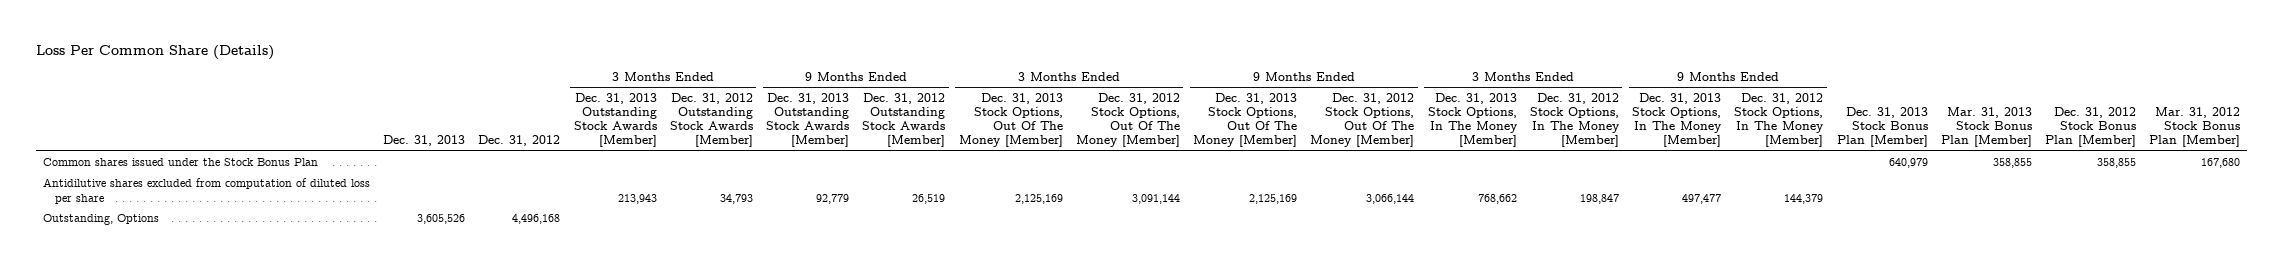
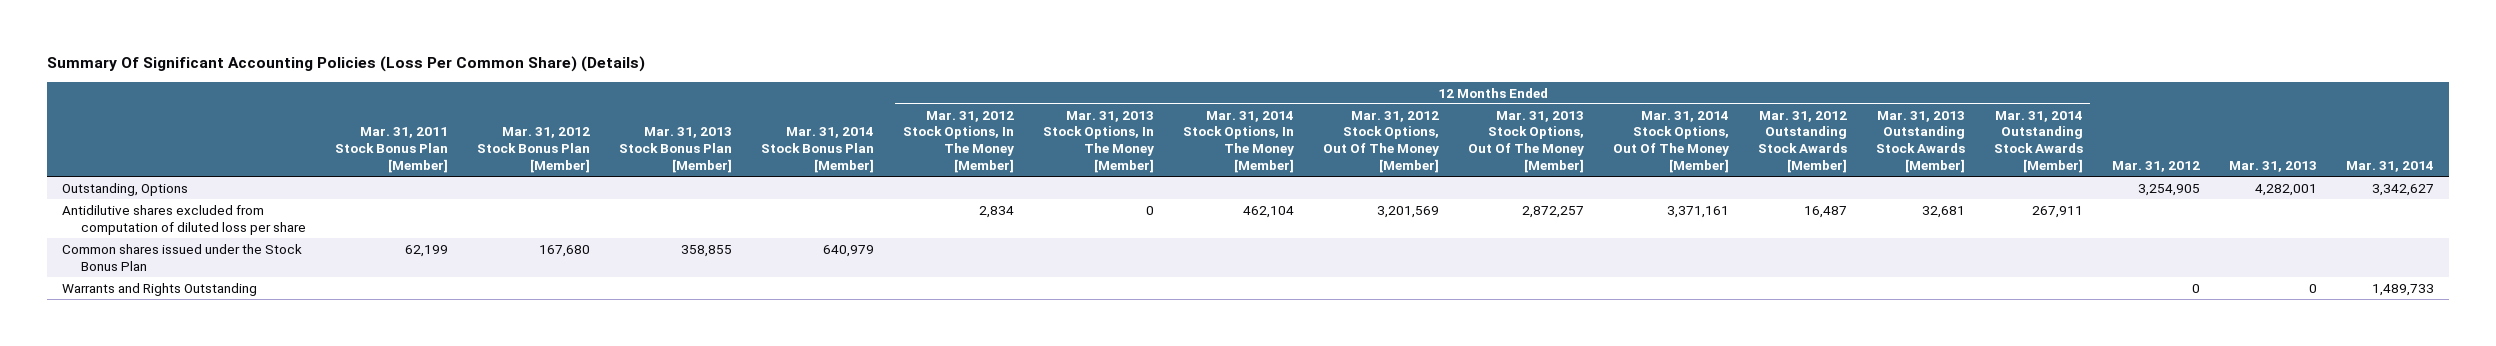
- Loss Per Common Share (Details)
+ Summary Of Significant Accounting Policies (Loss Per Common Share) (Details)
- | Dec. 31, 2013 | Dec. 31, 2012 | 3 Months Ended Dec. 31, 2013 Outstanding Stock Awards [Member] | 3 Months Ended Dec. 31, 2012 Outstanding Stock Awards [Member] | 9 Months Ended Dec. 31, 2013 Outstanding Stock Awards [Member] | 9 Months Ended Dec. 31, 2012 Outstanding Stock Awards [Member] | 3 Months Ended Dec. 31, 2013 Stock Options, Out Of The Money [Member] | 3 Months Ended Dec. 31, 2012 Stock Options, Out Of The Money [Member] | 9 Months Ended Dec. 31, 2013 Stock Options, Out Of The Money [Member] | 9 Months Ended Dec. 31, 2012 Stock Options, Out Of The Money [Member] | 3 Months Ended Dec. 31, 2013 Stock Options, In The Money [Member] | 3 Months Ended Dec. 31, 2012 Stock Options, In The Money [Member] | 9 Months Ended Dec. 31, 2013 Stock Options, In The Money [Member] | 9 Months Ended Dec. 31, 2012 Stock Options, In The Money [Member] | Dec. 31, 2013 Stock Bonus Plan [Member] | Mar. 31, 2013 Stock Bonus Plan [Member] | Dec. 31, 2012 Stock Bonus Plan [Member] | Mar. 31, 2012 Stock Bonus Plan [Member]
+ | Mar. 31, 2011 Stock Bonus Plan [Member] | Mar. 31, 2012 Stock Bonus Plan [Member] | Mar. 31, 2013 Stock Bonus Plan [Member] | Mar. 31, 2014 Stock Bonus Plan [Member] | 12 Months Ended Mar. 31, 2012 Stock Options, In The Money [Member] | 12 Months Ended Mar. 31, 2013 Stock Options, In The Money [Member] | 12 Months Ended Mar. 31, 2014 Stock Options, In The Money [Member] | 12 Months Ended Mar. 31, 2012 Stock Options, Out Of The Money [Member] | 12 Months Ended Mar. 31, 2013 Stock Options, Out Of The Money [Member] | 12 Months Ended Mar. 31, 2014 Stock Options, Out Of The Money [Member] | 12 Months Ended Mar. 31, 2012 Outstanding Stock Awards [Member] | 12 Months Ended Mar. 31, 2013 Outstanding Stock Awards [Member] | 12 Months Ended Mar. 31, 2014 Outstanding Stock Awards [Member] | Mar. 31, 2012 | Mar. 31, 2013 | Mar. 31, 2014
moved down: Antidilutive shares excluded from computation of diluted loss per share | | | | | 2,834 | 0 | 462,104 | 3,201,569 | 2,872,257 | 3,371,161 | 16,487 | 32,681 | 267,911 | | |
moved down: Common shares issued under the Stock Bonus Plan | 62,199 | 167,680 | 358,855 | 640,979 | | | | | | | | | | | |
+ Warrants and Rights Outstanding | | | | | | | | | | | | | | 0 | 0 | 1,489,733

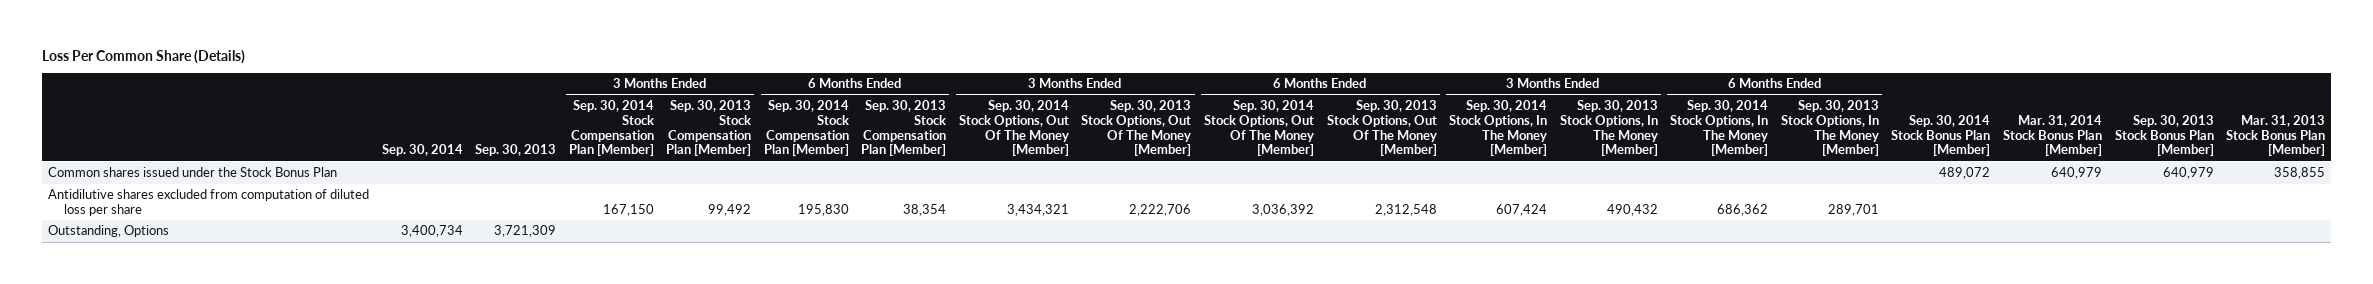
- Summary Of Significant Accounting Policies (Loss Per Common Share) (Details)
+ Loss Per Common Share (Details)
- | Mar. 31, 2011 Stock Bonus Plan [Member] | Mar. 31, 2012 Stock Bonus Plan [Member] | Mar. 31, 2013 Stock Bonus Plan [Member] | Mar. 31, 2014 Stock Bonus Plan [Member] | 12 Months Ended Mar. 31, 2012 Stock Options, In The Money [Member] | 12 Months Ended Mar. 31, 2013 Stock Options, In The Money [Member] | 12 Months Ended Mar. 31, 2014 Stock Options, In The Money [Member] | 12 Months Ended Mar. 31, 2012 Stock Options, Out Of The Money [Member] | 12 Months Ended Mar. 31, 2013 Stock Options, Out Of The Money [Member] | 12 Months Ended Mar. 31, 2014 Stock Options, Out Of The Money [Member] | 12 Months Ended Mar. 31, 2012 Outstanding Stock Awards [Member] | 12 Months Ended Mar. 31, 2013 Outstanding Stock Awards [Member] | 12 Months Ended Mar. 31, 2014 Outstanding Stock Awards [Member] | Mar. 31, 2012 | Mar. 31, 2013 | Mar. 31, 2014
+ | Sep. 30, 2014 | Sep. 30, 2013 | 3 Months Ended Sep. 30, 2014 Stock Compensation Plan [Member] | 3 Months Ended Sep. 30, 2013 Stock Compensation Plan [Member] | 6 Months Ended Sep. 30, 2014 Stock Compensation Plan [Member] | 6 Months Ended Sep. 30, 2013 Stock Compensation Plan [Member] | 3 Months Ended Sep. 30, 2014 Stock Options, Out Of The Money [Member] | 3 Months Ended Sep. 30, 2013 Stock Options, Out Of The Money [Member] | 6 Months Ended Sep. 30, 2014 Stock Options, Out Of The Money [Member] | 6 Months Ended Sep. 30, 2013 Stock Options, Out Of The Money [Member] | 3 Months Ended Sep. 30, 2014 Stock Options, In The Money [Member] | 3 Months Ended Sep. 30, 2013 Stock Options, In The Money [Member] | 6 Months Ended Sep. 30, 2014 Stock Options, In The Money [Member] | 6 Months Ended Sep. 30, 2013 Stock Options, In The Money [Member] | Sep. 30, 2014 Stock Bonus Plan [Member] | Mar. 31, 2014 Stock Bonus Plan [Member] | Sep. 30, 2013 Stock Bonus Plan [Member] | Mar. 31, 2013 Stock Bonus Plan [Member]
- Warrants and Rights Outstanding | | | | | | | | | | | | | | 0 | 0 | 1,489,733
moved down: Antidilutive shares excluded from computation of diluted loss per share | | | 167,150 | 99,492 | 195,830 | 38,354 | 3,434,321 | 2,222,706 | 3,036,392 | 2,312,548 | 607,424 | 490,432 | 686,362 | 289,701 | | | |
moved down: Outstanding, Options | 3,400,734 | 3,721,309 | | | | | | | | | | | | | | | |

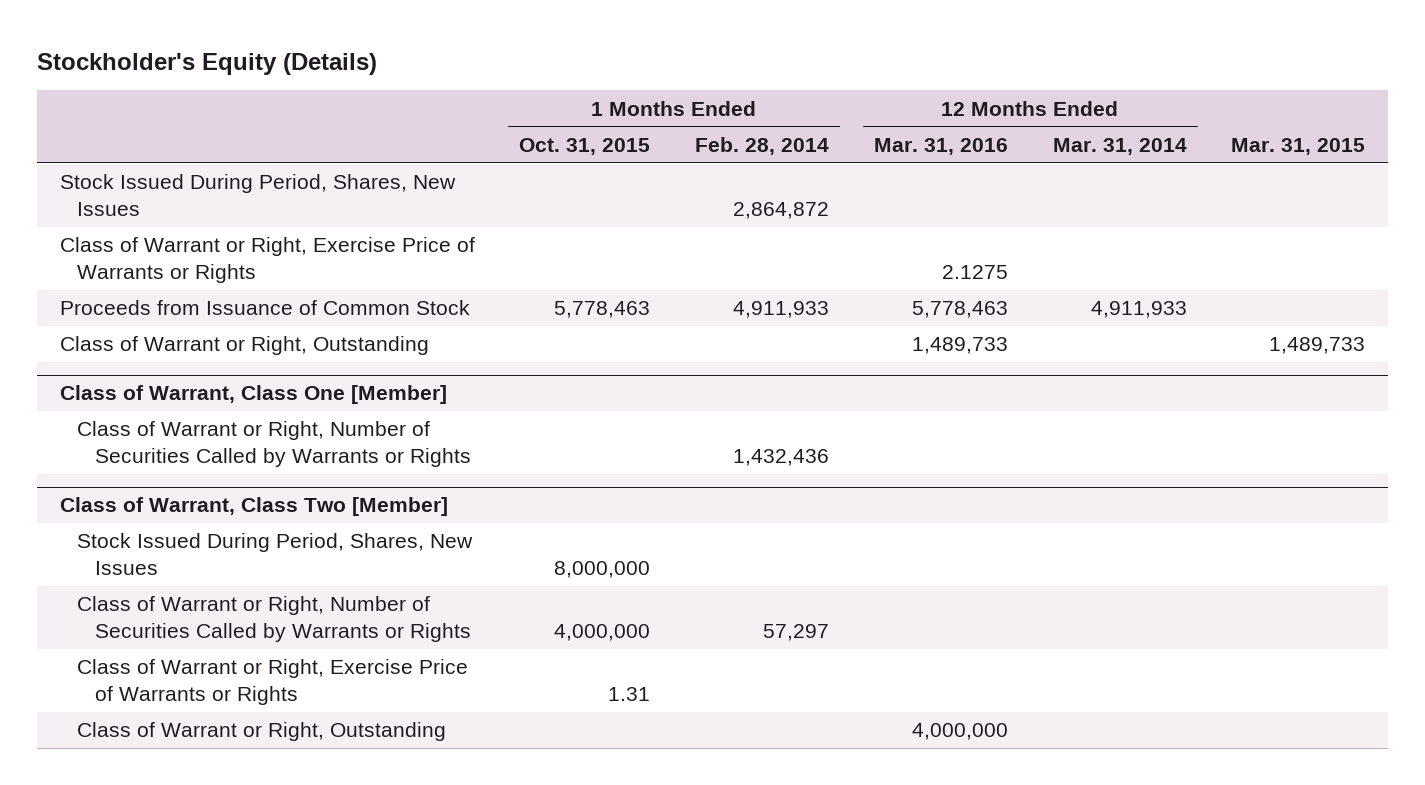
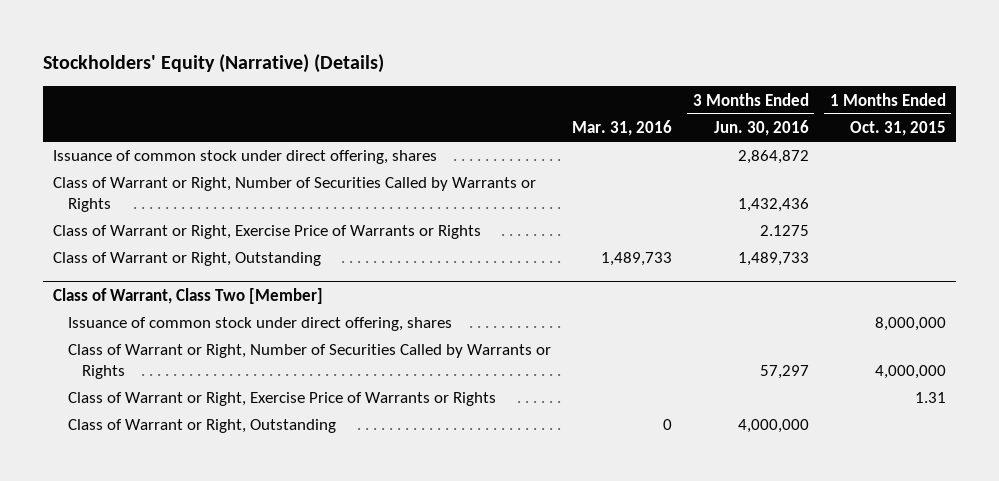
- Stockholder's Equity (Details)
+ Stockholders' Equity (Narrative) (Details)
- | 1 Months Ended Oct. 31, 2015 | 1 Months Ended Feb. 28, 2014 | 12 Months Ended Mar. 31, 2016 | 12 Months Ended Mar. 31, 2014 | Mar. 31, 2015
+ | Mar. 31, 2016 | 3 Months Ended Jun. 30, 2016 | 1 Months Ended Oct. 31, 2015
- Stock Issued During Period, Shares, New Issues | | 2,864,872 | | |
+ Issuance of common stock under direct offering, shares | | 2,864,872 |
+ Class of Warrant or Right, Number of Securities Called by Warrants or Rights | | 1,432,436 |
- Proceeds from Issuance of Common Stock | 5,778,463 | 4,911,933 | 5,778,463 | 4,911,933 |
- Class of Warrant, Class One [Member]
- Class of Warrant or Right, Number of Securities Called by Warrants or Rights | | 1,432,436 | | |
@ Class of Warrant, Class Two [Member]
- Stock Issued During Period, Shares, New Issues | 8,000,000 | | | |
+ Issuance of common stock under direct offering, shares | | | 8,000,000

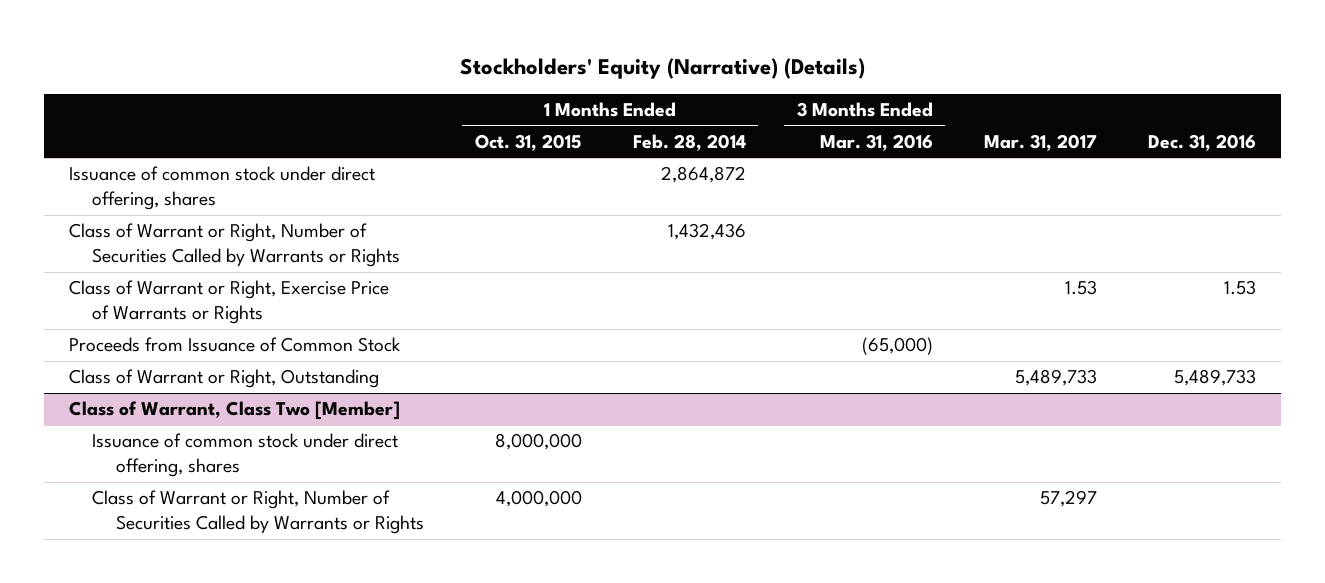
- | Mar. 31, 2016 | 3 Months Ended Jun. 30, 2016 | 1 Months Ended Oct. 31, 2015
+ | 1 Months Ended Oct. 31, 2015 | 1 Months Ended Feb. 28, 2014 | 3 Months Ended Mar. 31, 2016 | Mar. 31, 2017 | Dec. 31, 2016
+ Proceeds from Issuance of Common Stock | | | (65,000) | |
@ Class of Warrant, Class Two [Member]
- Class of Warrant or Right, Exercise Price of Warrants or Rights | | | 1.31
- Class of Warrant or Right, Outstanding | 0 | 4,000,000 |

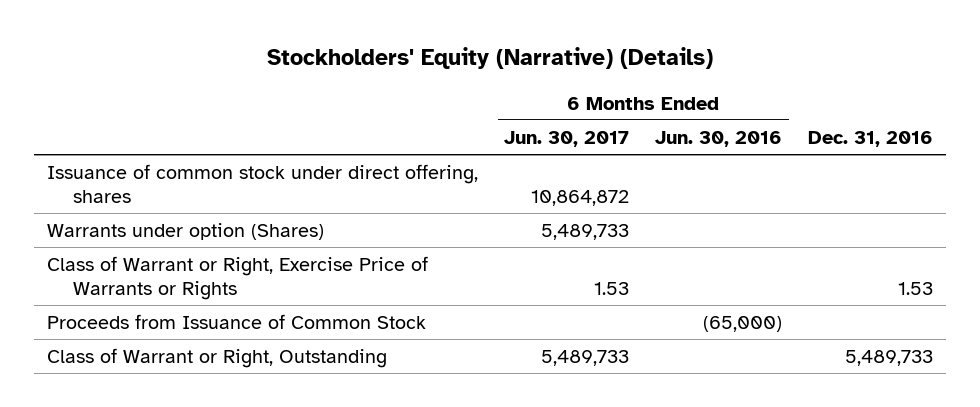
- | 1 Months Ended Oct. 31, 2015 | 1 Months Ended Feb. 28, 2014 | 3 Months Ended Mar. 31, 2016 | Mar. 31, 2017 | Dec. 31, 2016
+ | 6 Months Ended Jun. 30, 2017 | 6 Months Ended Jun. 30, 2016 | Dec. 31, 2016
- Class of Warrant or Right, Number of Securities Called by Warrants or Rights | | 1,432,436 | | |
+ Warrants under option (Shares) | 5,489,733 | |
- Class of Warrant, Class Two [Member]
- Issuance of common stock under direct offering, shares | 8,000,000 | | | |
- Class of Warrant or Right, Number of Securities Called by Warrants or Rights | 4,000,000 | | | 57,297 |

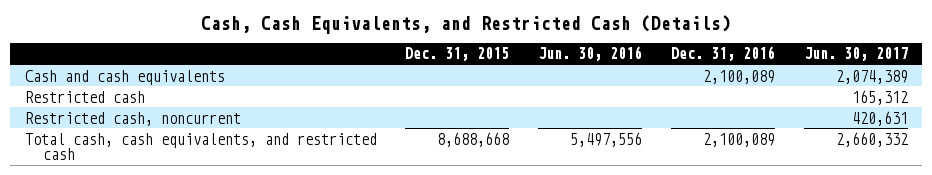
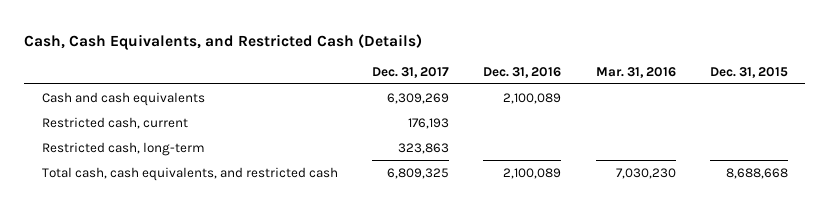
- | Dec. 31, 2015 | Jun. 30, 2016 | Dec. 31, 2016 | Jun. 30, 2017
+ | Dec. 31, 2017 | Dec. 31, 2016 | Mar. 31, 2016 | Dec. 31, 2015
- Restricted cash | | | | 165,312
- Restricted cash, noncurrent | | | | 420,631
+ Restricted cash, current | 176,193 | | |
+ Restricted cash, long-term | 323,863 | | |

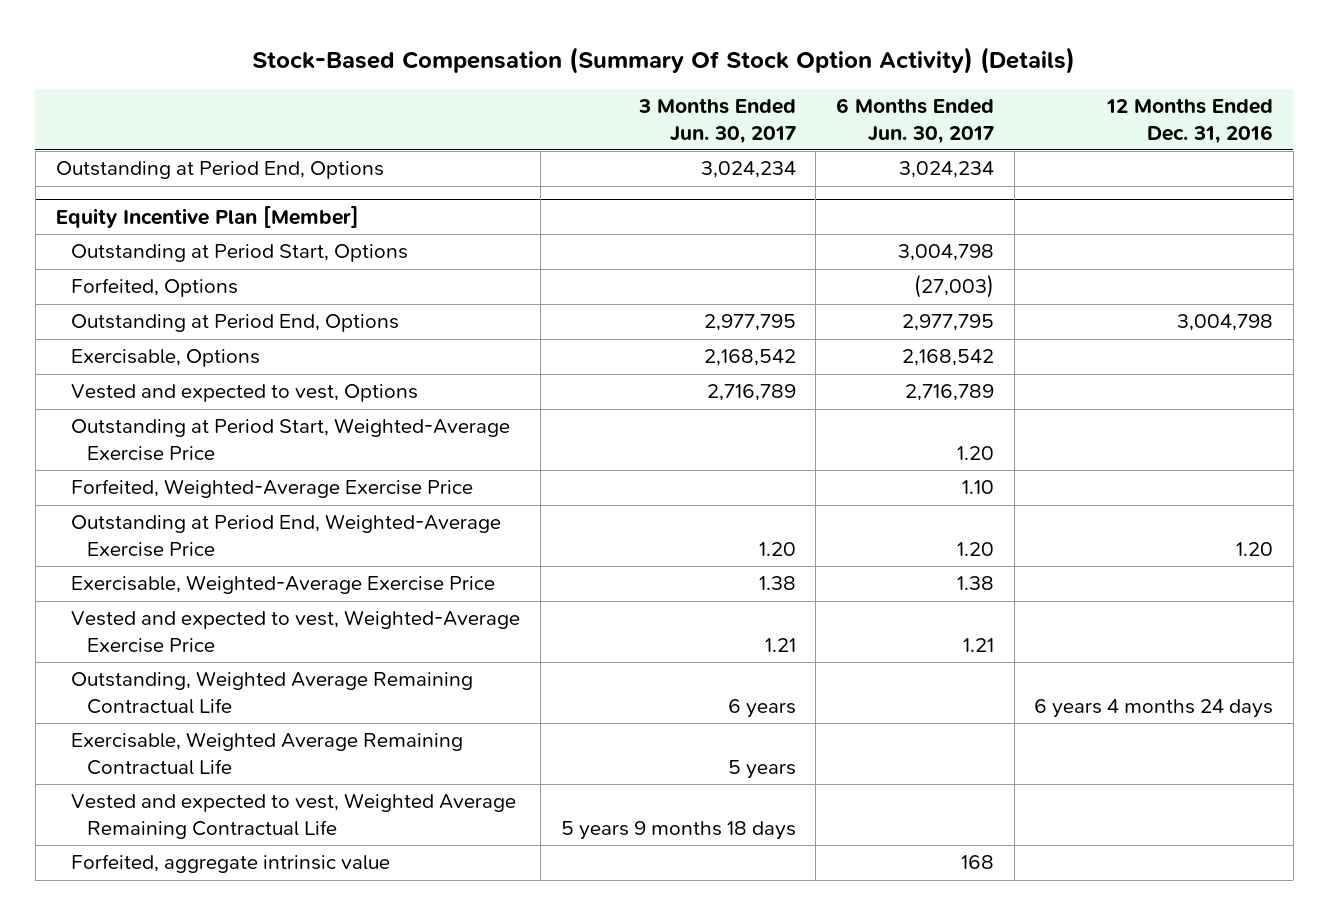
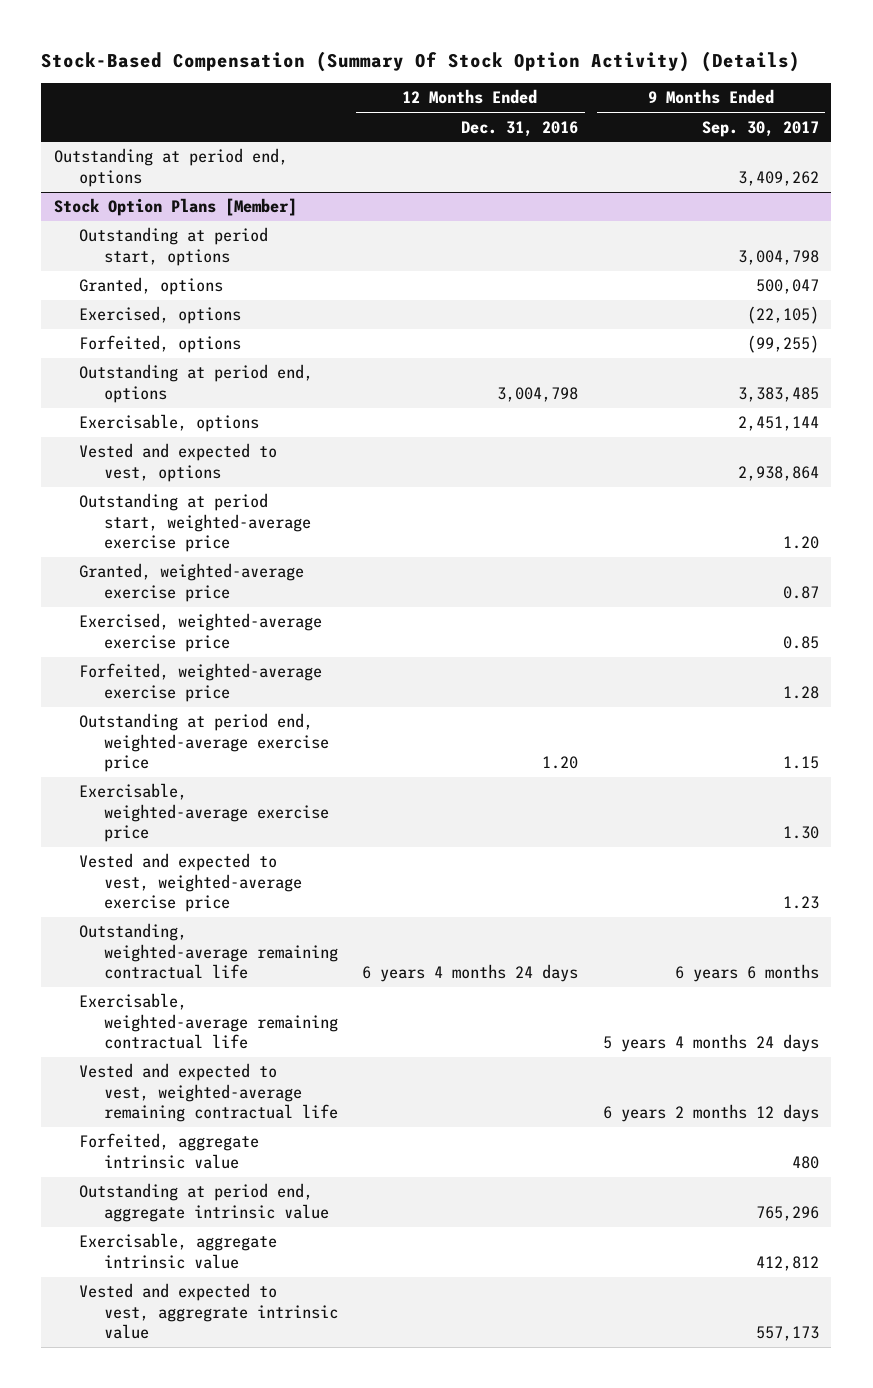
- | 3 Months Ended Jun. 30, 2017 | 6 Months Ended Jun. 30, 2017 | 12 Months Ended Dec. 31, 2016
+ | 12 Months Ended Dec. 31, 2016 | 9 Months Ended Sep. 30, 2017
- Outstanding at Period End, Options | 3,024,234 | 3,024,234 |
- Equity Incentive Plan [Member]
- Outstanding at Period Start, Options | | 3,004,798 |
- Forfeited, Options | | (27,003) |
- Outstanding at Period End, Options | 2,977,795 | 2,977,795 | 3,004,798
- Exercisable, Options | 2,168,542 | 2,168,542 |
- Vested and expected to vest, Options | 2,716,789 | 2,716,789 |
- Outstanding at Period Start, Weighted-Average Exercise Price | | 1.20 |
- Forfeited, Weighted-Average Exercise Price | | 1.10 |
- Outstanding at Period End, Weighted-Average Exercise Price | 1.20 | 1.20 | 1.20
- Exercisable, Weighted-Average Exercise Price | 1.38 | 1.38 |
- Vested and expected to vest, Weighted-Average Exercise Price | 1.21 | 1.21 |
- Outstanding, Weighted Average Remaining Contractual Life | 6 years | | 6 years 4 months 24 days
- Exercisable, Weighted Average Remaining Contractual Life | 5 years | |
- Vested and expected to vest, Weighted Average Remaining Contractual Life | 5 years 9 months 18 days | |
+ Outstanding at period end, options | | 3,409,262
+ Stock Option Plans [Member]
+ Outstanding at period start, options | | 3,004,798
+ Granted, options | | 500,047
+ Exercised, options | | (22,105)
+ Forfeited, options | | (99,255)
+ Outstanding at period end, options | 3,004,798 | 3,383,485
+ Exercisable, options | | 2,451,144
+ Vested and expected to vest, options | | 2,938,864
+ Outstanding at period start, weighted-average exercise price | | 1.20
+ Granted, weighted-average exercise price | | 0.87
+ Exercised, weighted-average exercise price | | 0.85
+ Forfeited, weighted-average exercise price | | 1.28
+ Outstanding at period end, weighted-average exercise price | 1.20 | 1.15
+ Exercisable, weighted-average exercise price | | 1.30
+ Vested and expected to vest, weighted-average exercise price | | 1.23
+ Outstanding, weighted-average remaining contractual life | 6 years 4 months 24 days | 6 years 6 months
+ Exercisable, weighted-average remaining contractual life | | 5 years 4 months 24 days
+ Vested and expected to vest, weighted-average remaining contractual life | | 6 years 2 months 12 days
+ Outstanding at period end, aggregate intrinsic value | | 765,296
+ Exercisable, aggregate intrinsic value | | 412,812
+ Vested and expected to vest, aggregrate intrinsic value | | 557,173

